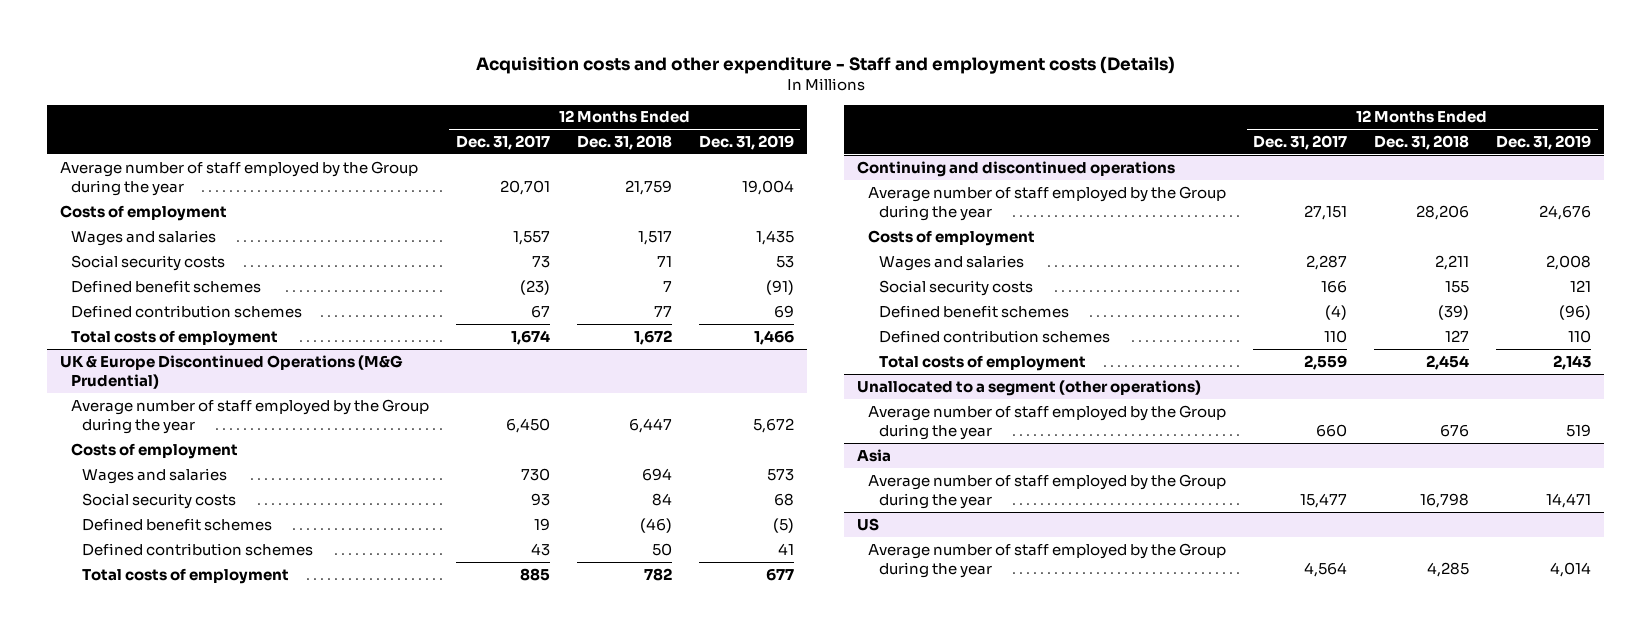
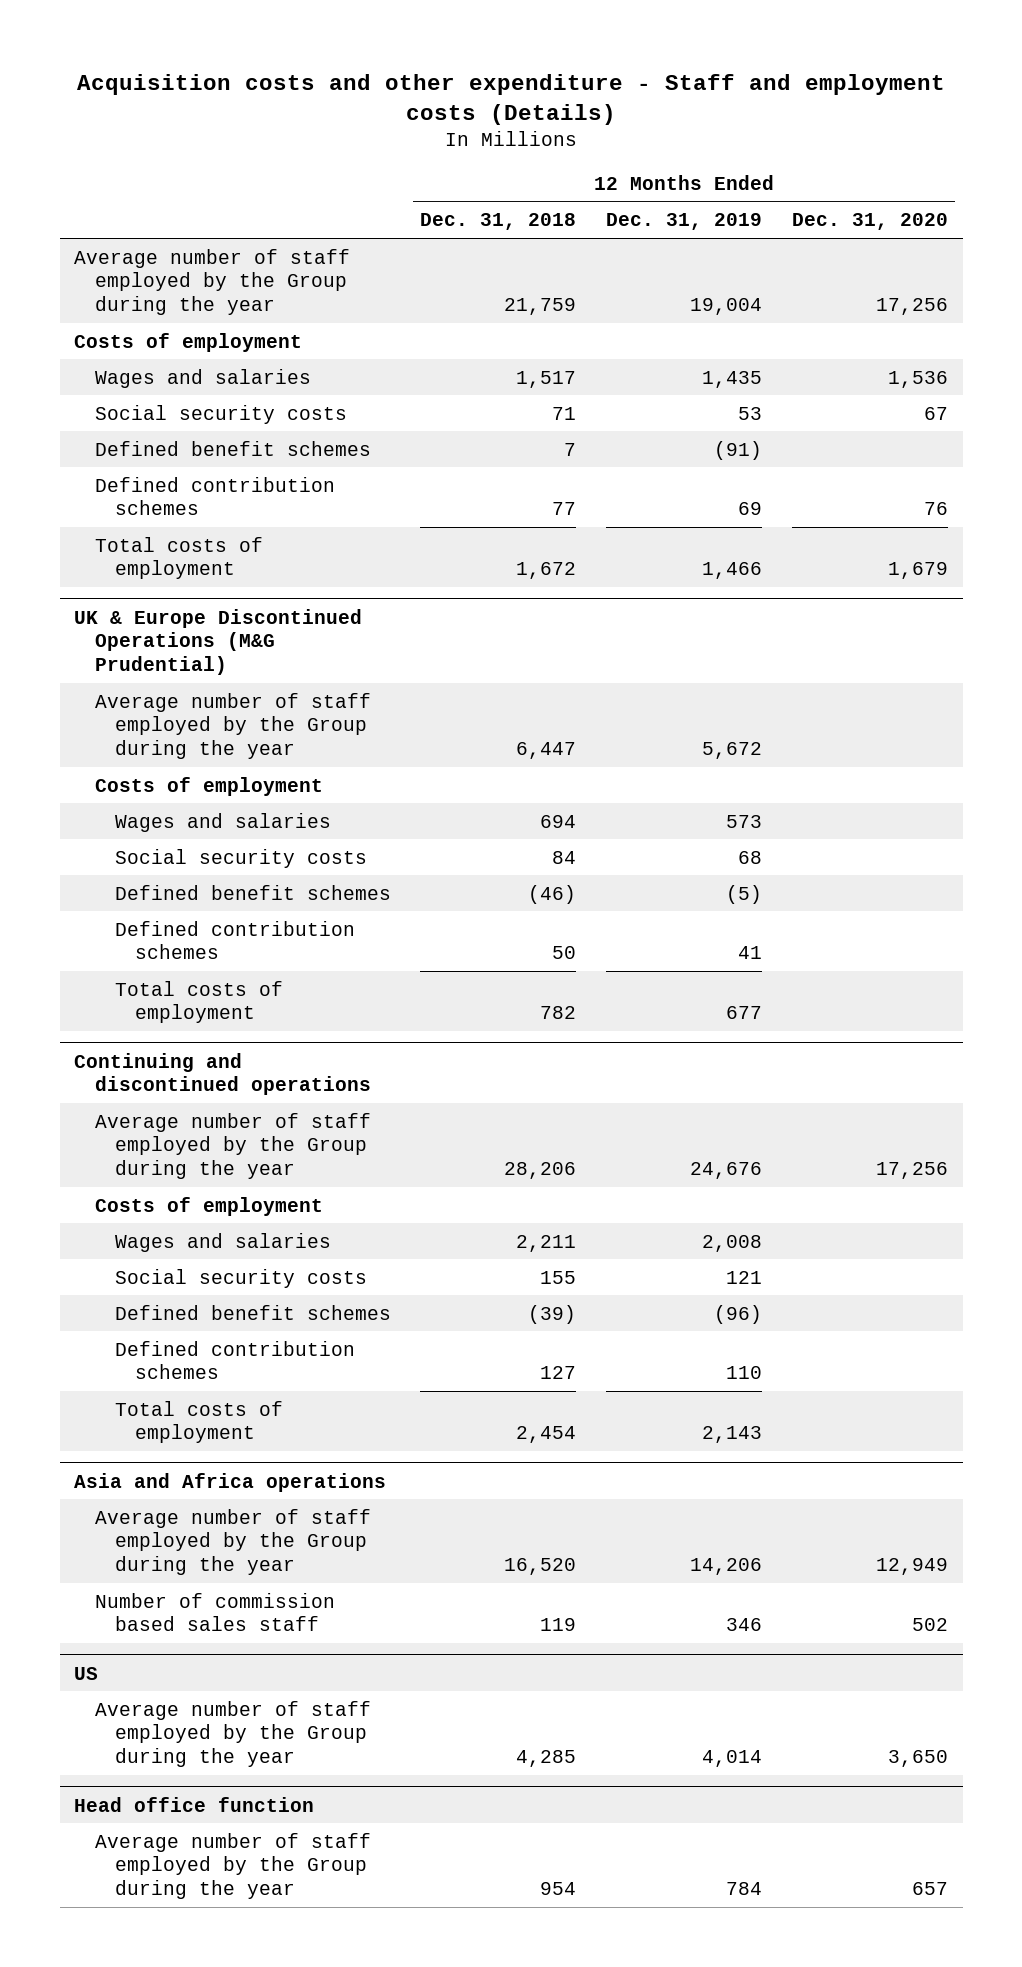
- | 12 Months Ended Dec. 31, 2017 | 12 Months Ended Dec. 31, 2018 | 12 Months Ended Dec. 31, 2019
+ | 12 Months Ended Dec. 31, 2018 | 12 Months Ended Dec. 31, 2019 | 12 Months Ended Dec. 31, 2020
- Unallocated to a segment (other operations)
- Average number of staff employed by the Group during the year | 660 | 676 | 519
- Asia
- Average number of staff employed by the Group during the year | 15,477 | 16,798 | 14,471
+ Asia and Africa operations
+ Average number of staff employed by the Group during the year | 16,520 | 14,206 | 12,949
+ Number of commission based sales staff | 119 | 346 | 502
+ Head office function
+ Average number of staff employed by the Group during the year | 954 | 784 | 657

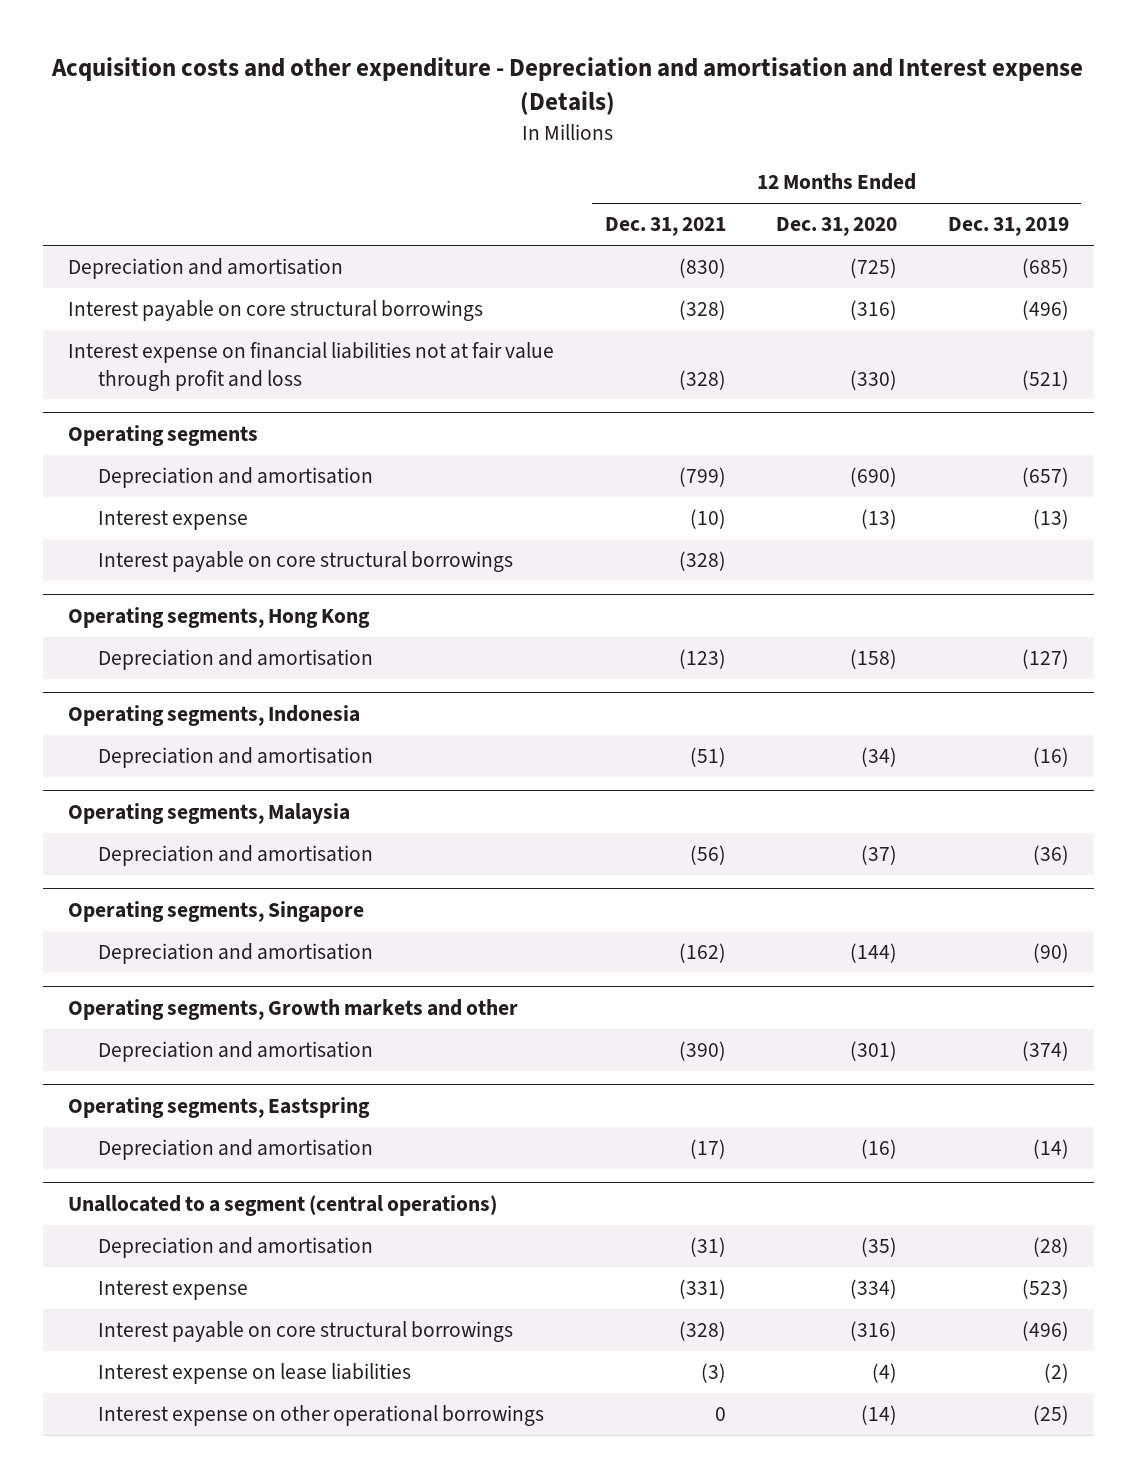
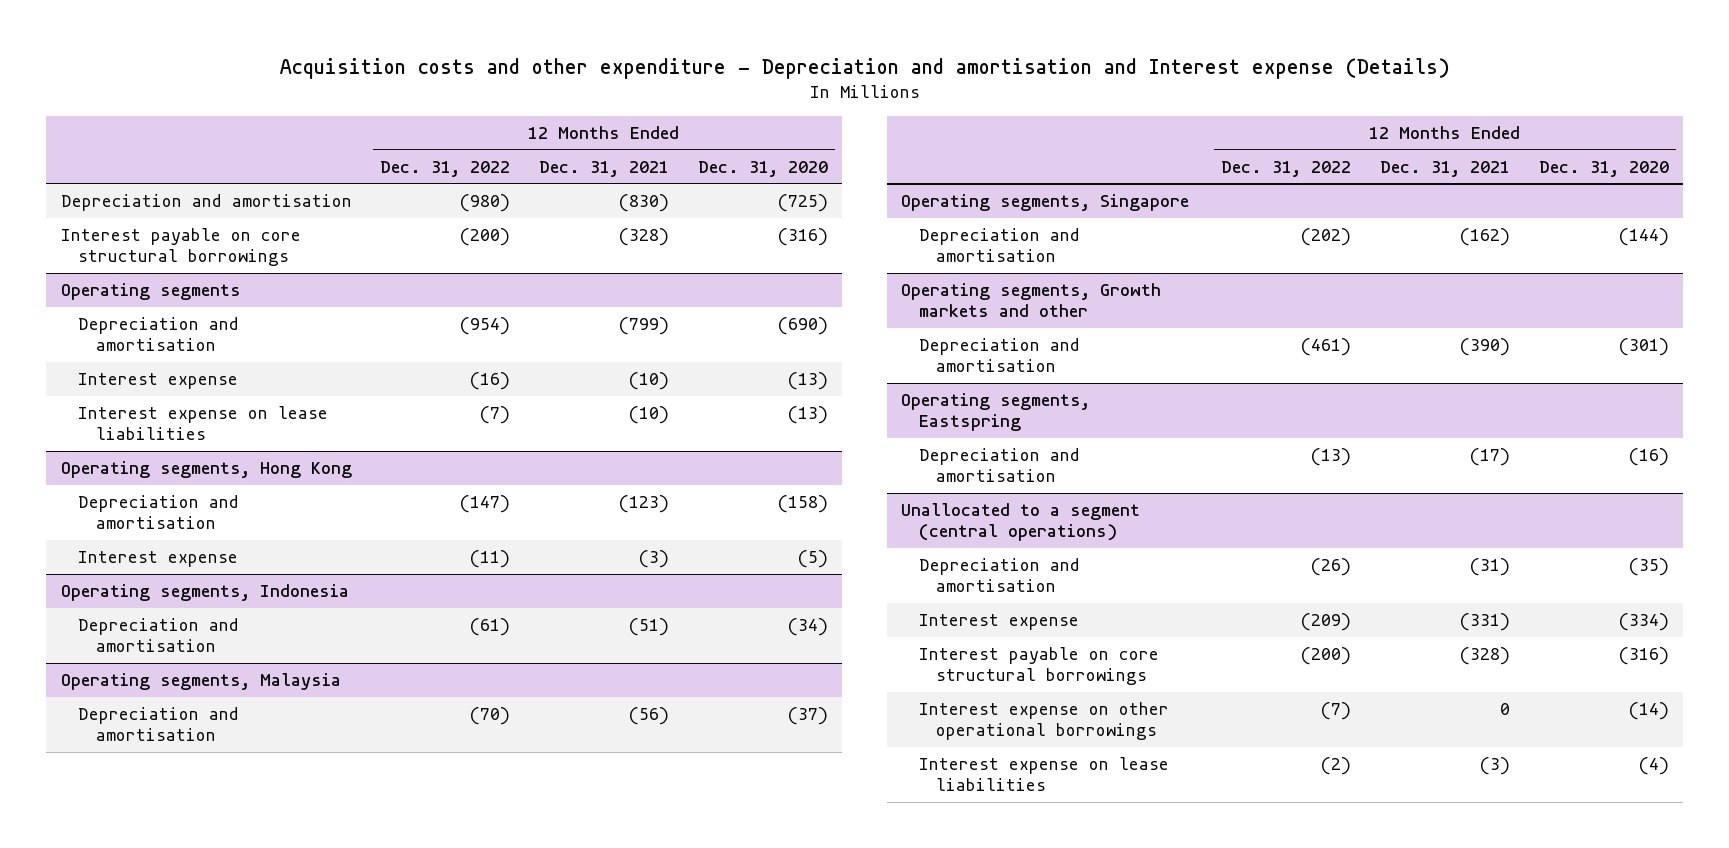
- | 12 Months Ended Dec. 31, 2021 | 12 Months Ended Dec. 31, 2020 | 12 Months Ended Dec. 31, 2019
+ | 12 Months Ended Dec. 31, 2022 | 12 Months Ended Dec. 31, 2021 | 12 Months Ended Dec. 31, 2020
- Interest expense on financial liabilities not at fair value through profit and loss | (328) | (330) | (521)
@ Operating segments
- Interest payable on core structural borrowings | (328) | |
+ Interest expense on lease liabilities | (7) | (10) | (13)
@ Operating segments, Hong Kong
+ Interest expense | (11) | (3) | (5)
@ Unallocated to a segment (central operations)
moved down: Interest expense on lease liabilities | (2) | (3) | (4)

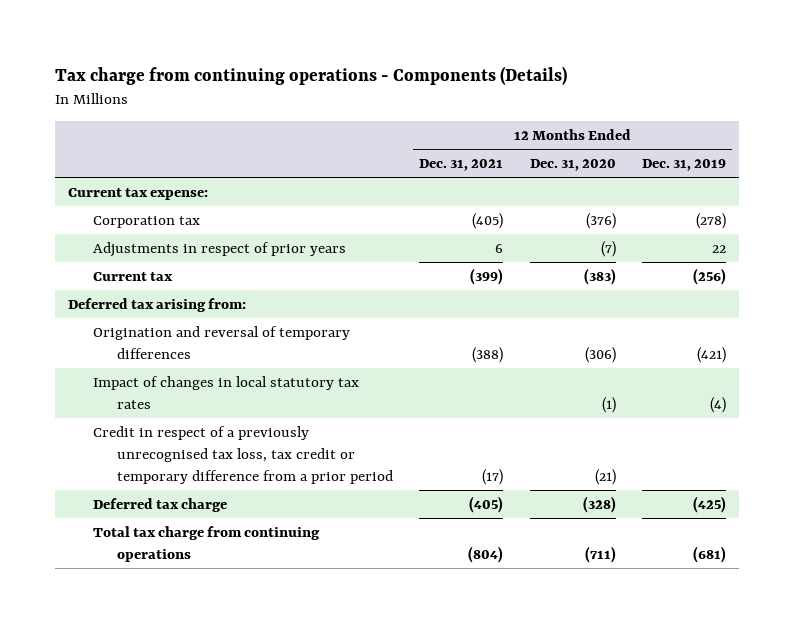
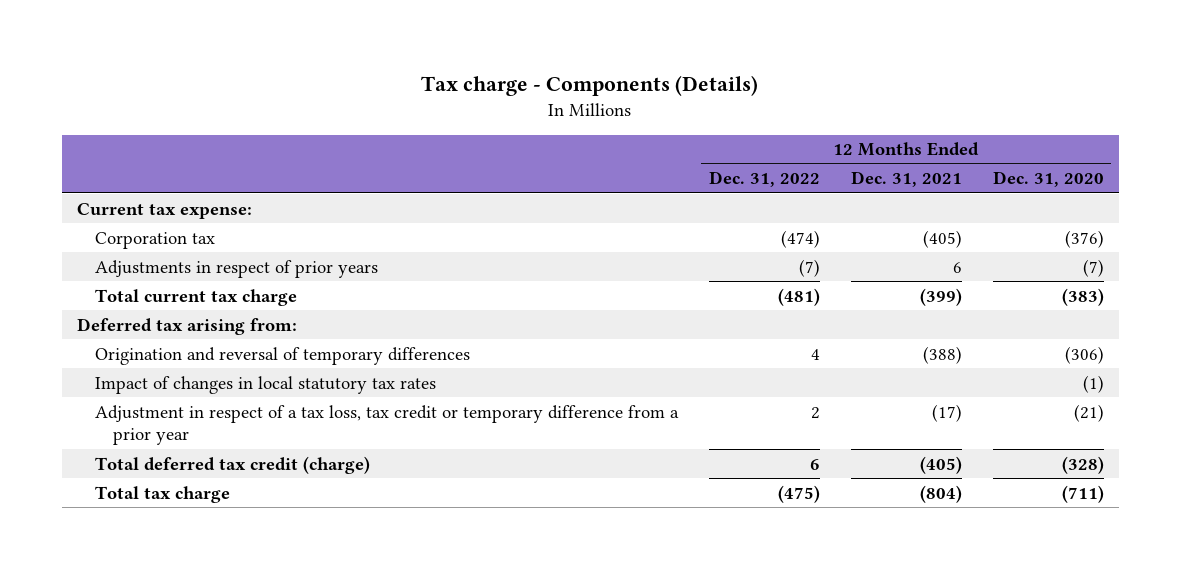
- Tax charge from continuing operations - Components (Details)
+ Tax charge - Components (Details)
- | 12 Months Ended Dec. 31, 2021 | 12 Months Ended Dec. 31, 2020 | 12 Months Ended Dec. 31, 2019
+ | 12 Months Ended Dec. 31, 2022 | 12 Months Ended Dec. 31, 2021 | 12 Months Ended Dec. 31, 2020
- Current tax | (399) | (383) | (256)
+ Total current tax charge | (481) | (399) | (383)
- Credit in respect of a previously unrecognised tax loss, tax credit or temporary difference from a prior period | (17) | (21) |
- Deferred tax charge | (405) | (328) | (425)
- Total tax charge from continuing operations | (804) | (711) | (681)
+ Adjustment in respect of a tax loss, tax credit or temporary difference from a prior year | 2 | (17) | (21)
+ Total deferred tax credit (charge) | 6 | (405) | (328)
+ Total tax charge | (475) | (804) | (711)

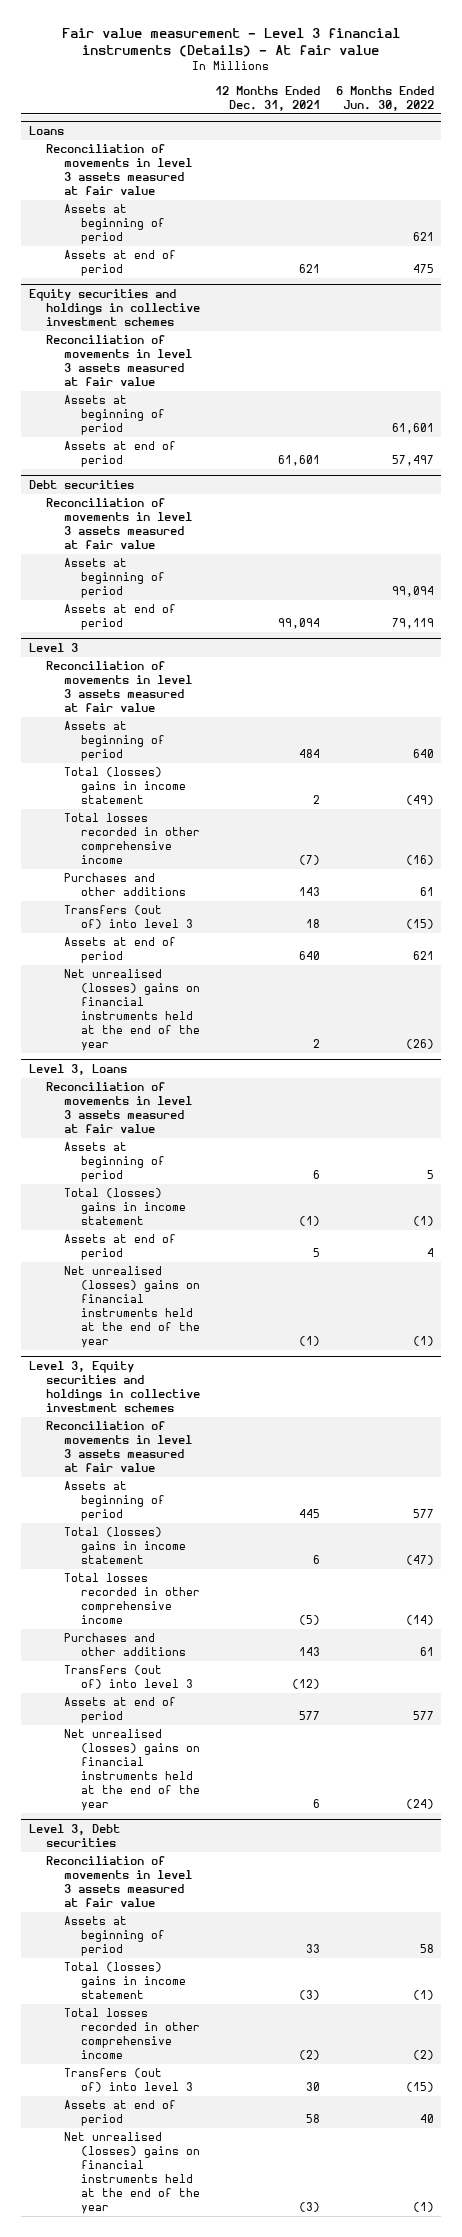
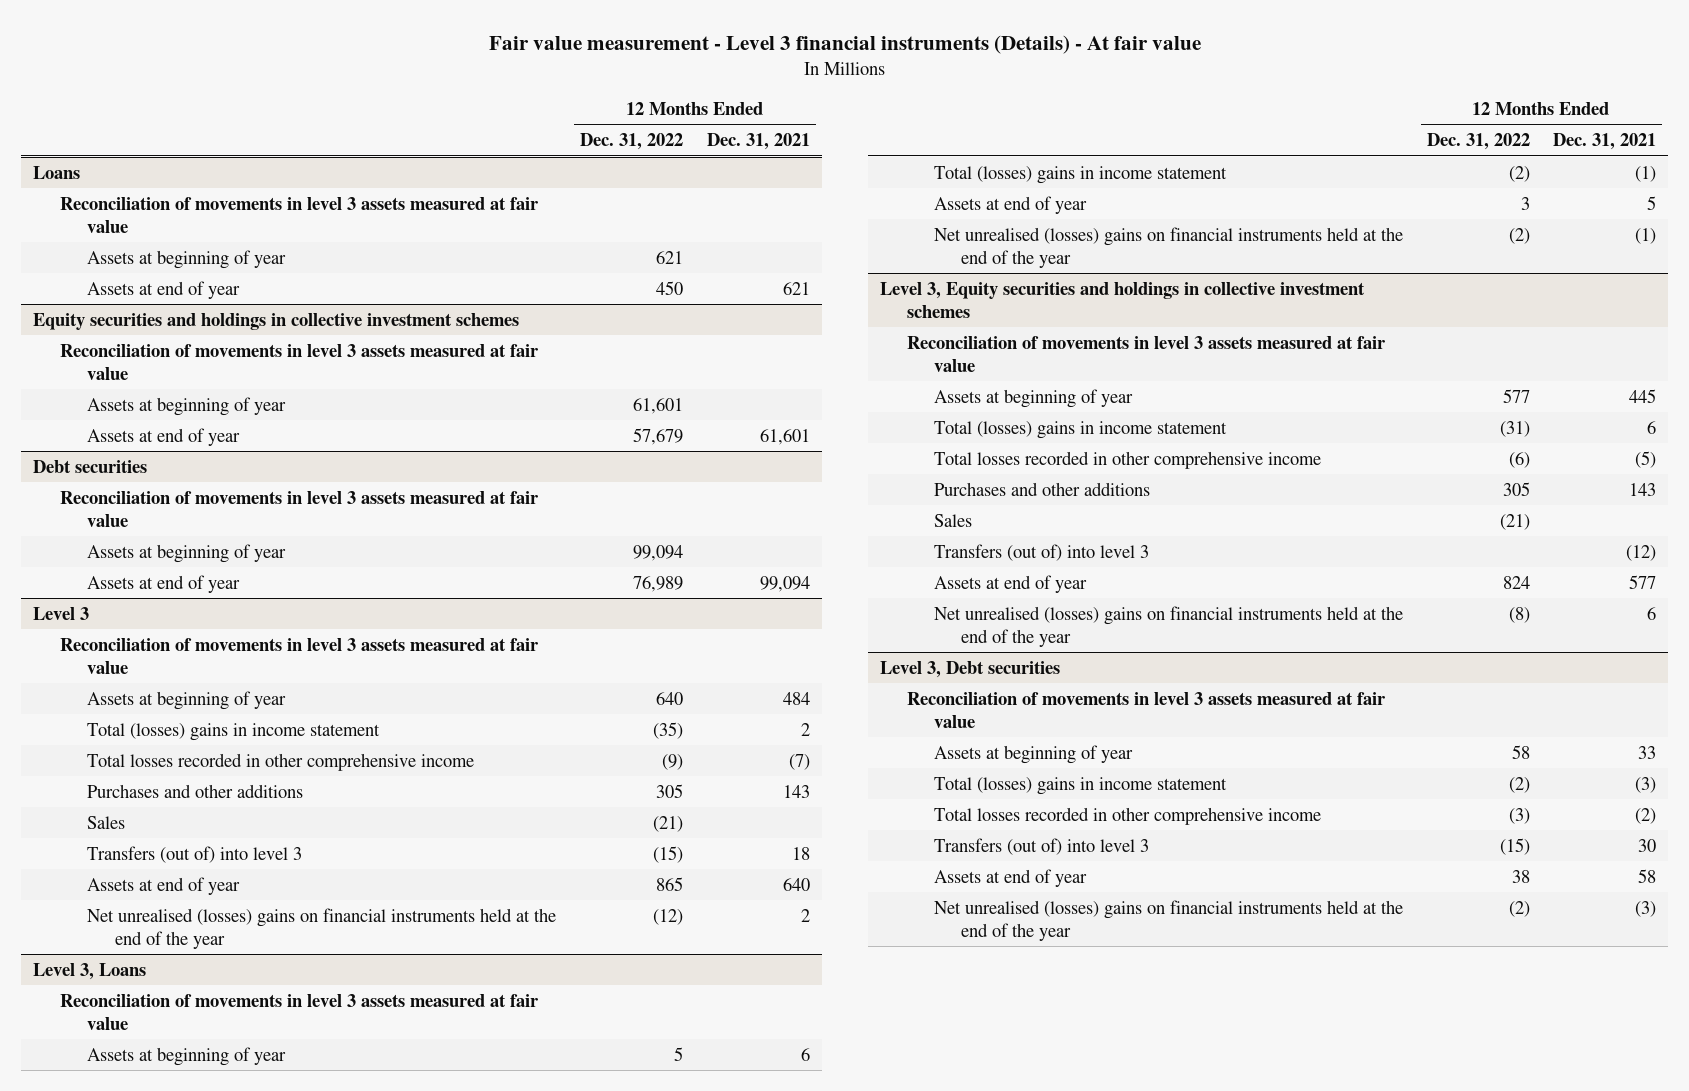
- | 12 Months Ended Dec. 31, 2021 | 6 Months Ended Jun. 30, 2022
+ | 12 Months Ended Dec. 31, 2022 | 12 Months Ended Dec. 31, 2021
@ Loans
- Assets at beginning of period | | 621
- Assets at end of period | 621 | 475
+ Assets at beginning of year | 621 |
+ Assets at end of year | 450 | 621
@ Equity securities and holdings in collective investment schemes
- Assets at beginning of period | | 61,601
- Assets at end of period | 61,601 | 57,497
+ Assets at beginning of year | 61,601 |
+ Assets at end of year | 57,679 | 61,601
@ Debt securities
- Assets at beginning of period | | 99,094
- Assets at end of period | 99,094 | 79,119
+ Assets at beginning of year | 99,094 |
+ Assets at end of year | 76,989 | 99,094
@ Level 3
- Assets at beginning of period | 484 | 640
+ Assets at beginning of year | 640 | 484
+ Sales | (21) |
- Assets at end of period | 640 | 621
+ Assets at end of year | 865 | 640
@ Level 3, Loans
- Assets at beginning of period | 6 | 5
+ Assets at beginning of year | 5 | 6
- Assets at end of period | 5 | 4
+ Assets at end of year | 3 | 5
@ Level 3, Equity securities and holdings in collective investment schemes
- Assets at beginning of period | 445 | 577
+ Assets at beginning of year | 577 | 445
+ Sales | (21) |
- Assets at end of period | 577 | 577
+ Assets at end of year | 824 | 577
@ Level 3, Debt securities
- Assets at beginning of period | 33 | 58
+ Assets at beginning of year | 58 | 33
- Assets at end of period | 58 | 40
+ Assets at end of year | 38 | 58

